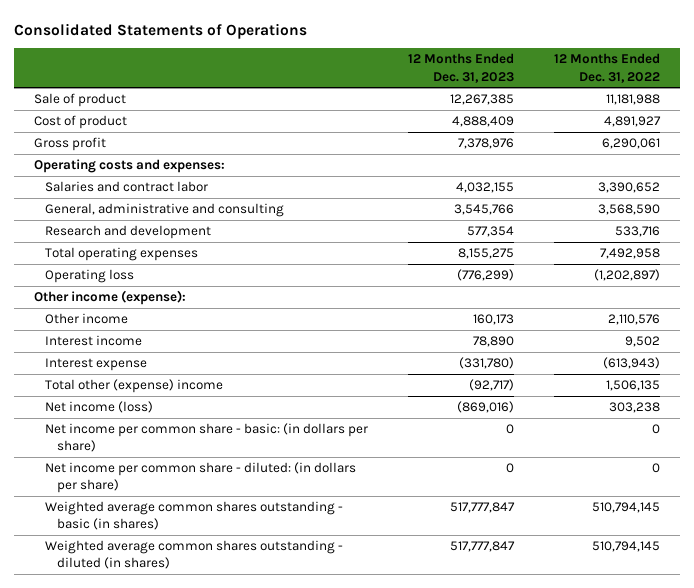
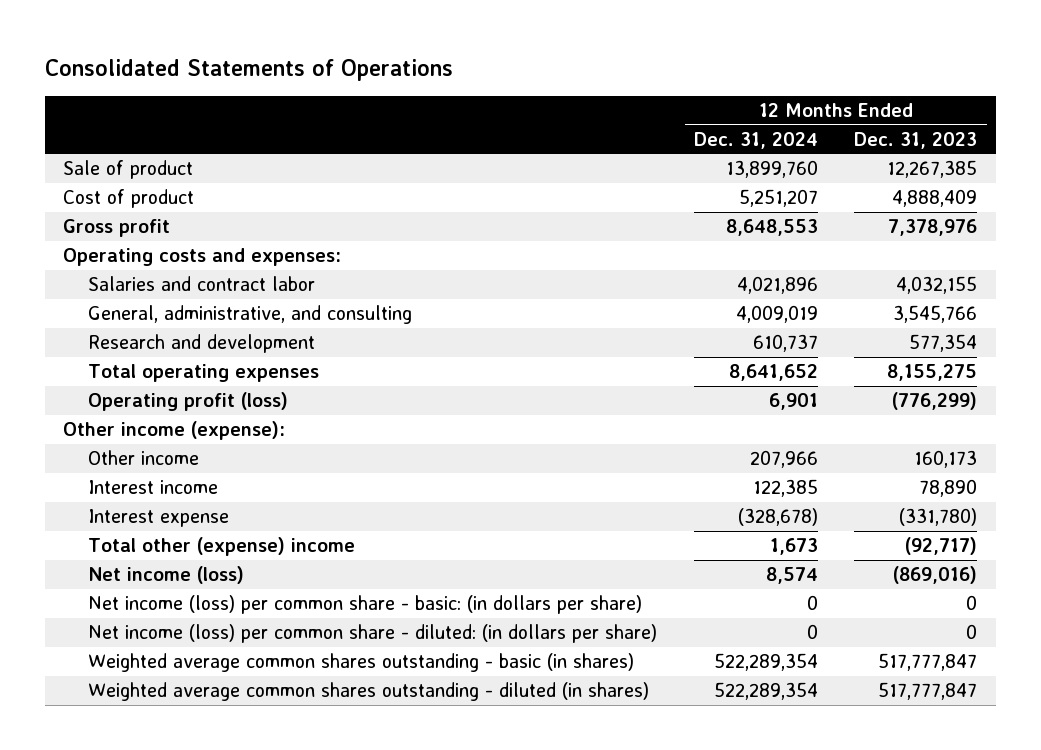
- | 12 Months Ended Dec. 31, 2023 | 12 Months Ended Dec. 31, 2022
+ | 12 Months Ended Dec. 31, 2024 | 12 Months Ended Dec. 31, 2023
- General, administrative and consulting | 3,545,766 | 3,568,590
+ General, administrative, and consulting | 4,009,019 | 3,545,766
- Operating loss | (776,299) | (1,202,897)
+ Operating profit (loss) | 6,901 | (776,299)
- Net income per common share - basic: (in dollars per share) | 0 | 0
- Net income per common share - diluted: (in dollars per share) | 0 | 0
+ Net income (loss) per common share - basic: (in dollars per share) | 0 | 0
+ Net income (loss) per common share - diluted: (in dollars per share) | 0 | 0

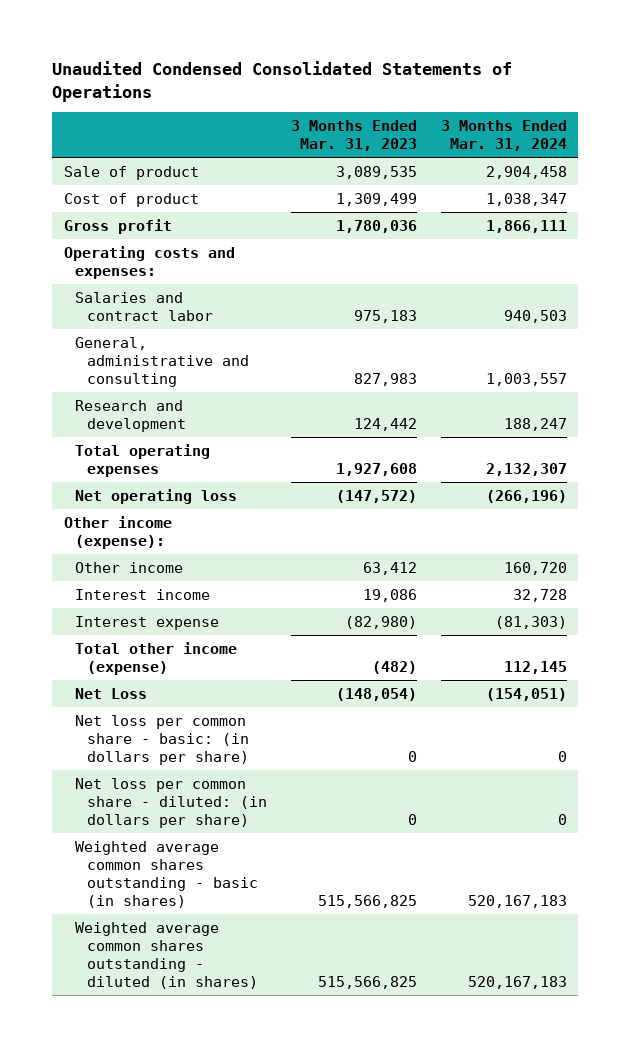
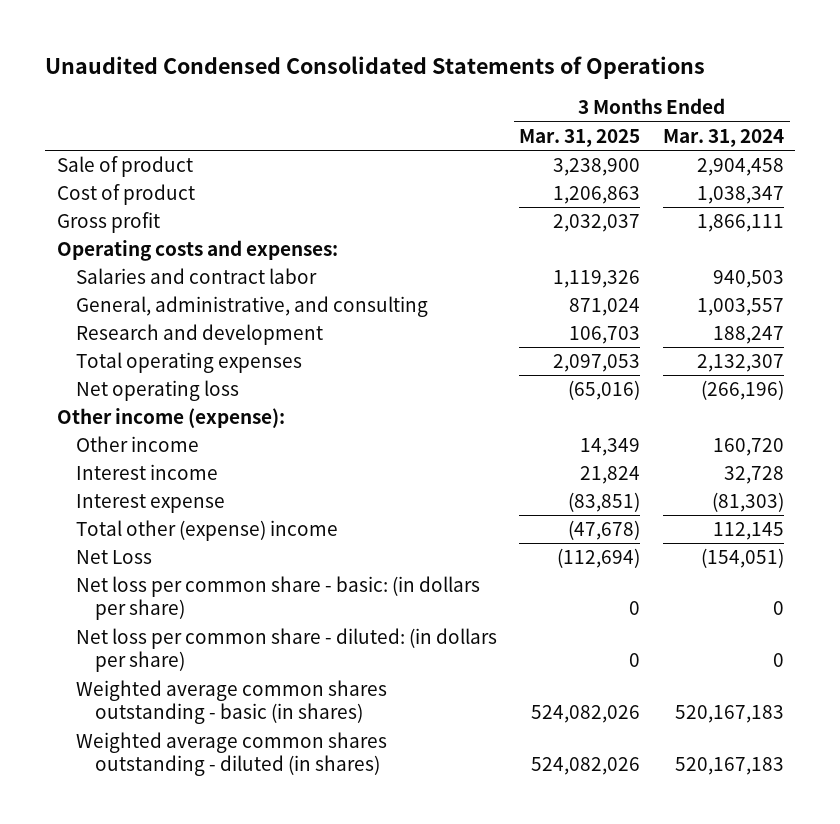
- | 3 Months Ended Mar. 31, 2023 | 3 Months Ended Mar. 31, 2024
+ | 3 Months Ended Mar. 31, 2025 | 3 Months Ended Mar. 31, 2024
- General, administrative and consulting | 827,983 | 1,003,557
+ General, administrative, and consulting | 871,024 | 1,003,557
- Total other income (expense) | (482) | 112,145
+ Total other (expense) income | (47,678) | 112,145

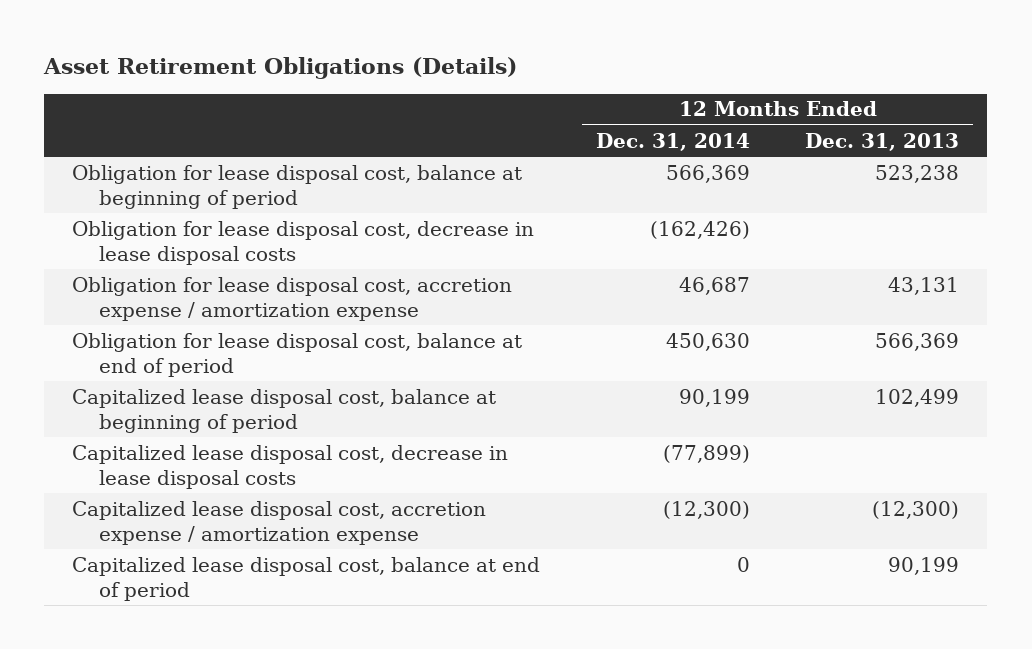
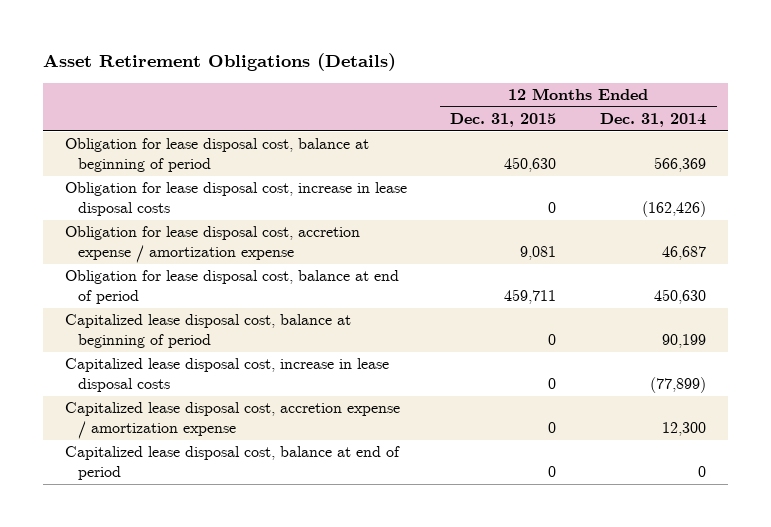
- | 12 Months Ended Dec. 31, 2014 | 12 Months Ended Dec. 31, 2013
+ | 12 Months Ended Dec. 31, 2015 | 12 Months Ended Dec. 31, 2014
- Obligation for lease disposal cost, decrease in lease disposal costs | (162,426) |
+ Obligation for lease disposal cost, increase in lease disposal costs | 0 | (162,426)
- Capitalized lease disposal cost, decrease in lease disposal costs | (77,899) |
- Capitalized lease disposal cost, accretion expense / amortization expense | (12,300) | (12,300)
+ Capitalized lease disposal cost, increase in lease disposal costs | 0 | (77,899)
+ Capitalized lease disposal cost, accretion expense / amortization expense | 0 | 12,300

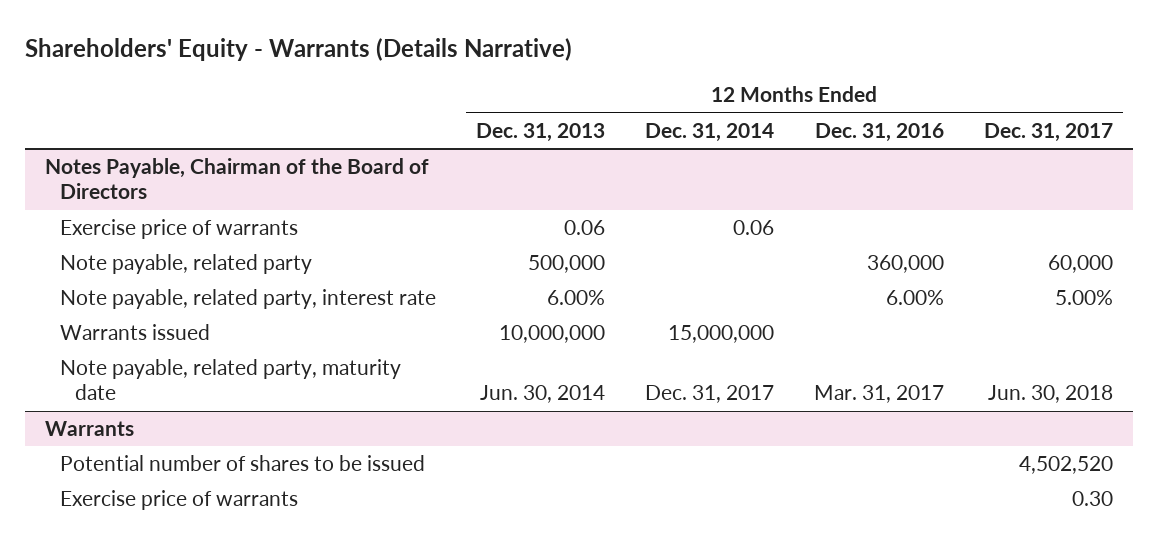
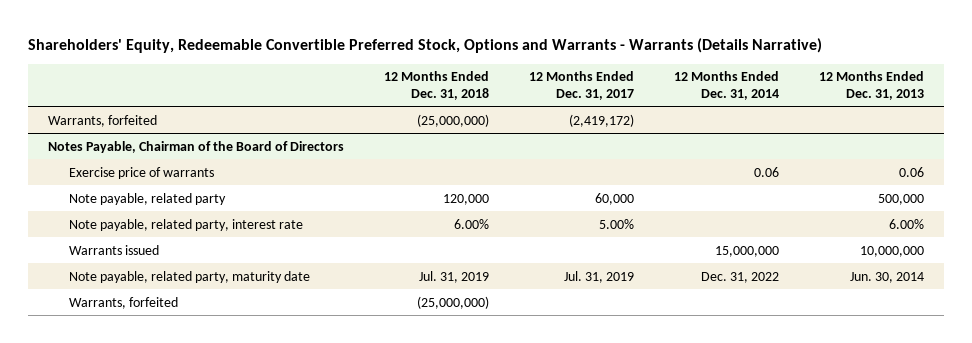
- Shareholders' Equity - Warrants (Details Narrative)
+ Shareholders' Equity, Redeemable Convertible Preferred Stock, Options and Warrants - Warrants (Details Narrative)
- | 12 Months Ended Dec. 31, 2013 | 12 Months Ended Dec. 31, 2014 | 12 Months Ended Dec. 31, 2016 | 12 Months Ended Dec. 31, 2017
+ | 12 Months Ended Dec. 31, 2018 | 12 Months Ended Dec. 31, 2017 | 12 Months Ended Dec. 31, 2014 | 12 Months Ended Dec. 31, 2013
+ Warrants, forfeited | (25,000,000) | (2,419,172) | |
@ Notes Payable, Chairman of the Board of Directors
- Note payable, related party, maturity date | Jun. 30, 2014 | Dec. 31, 2017 | Mar. 31, 2017 | Jun. 30, 2018
- Warrants
- Potential number of shares to be issued | | | | 4,502,520
- Exercise price of warrants | | | | 0.30
@ Notes Payable, Chairman of the Board of Directors
+ Note payable, related party, maturity date | Jul. 31, 2019 | Jul. 31, 2019 | Dec. 31, 2022 | Jun. 30, 2014
+ Warrants, forfeited | (25,000,000) | | |

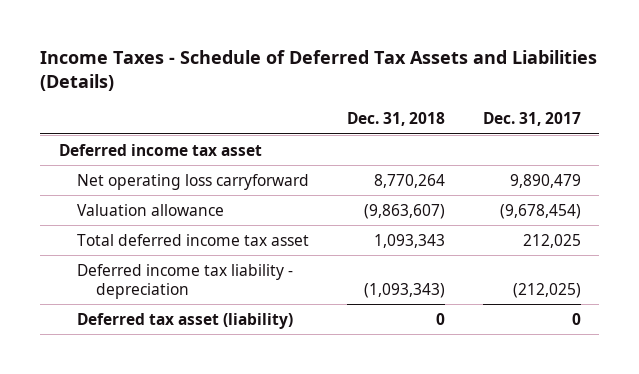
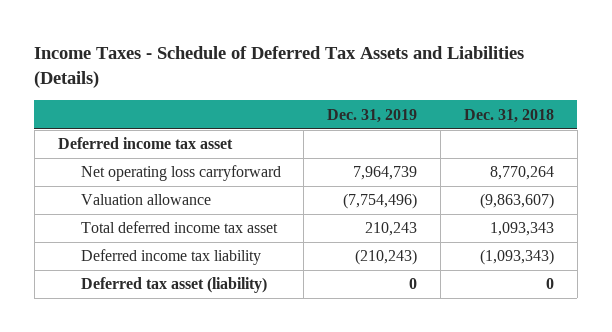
- | Dec. 31, 2018 | Dec. 31, 2017
+ | Dec. 31, 2019 | Dec. 31, 2018
- Deferred income tax liability - depreciation | (1,093,343) | (212,025)
+ Deferred income tax liability | (210,243) | (1,093,343)

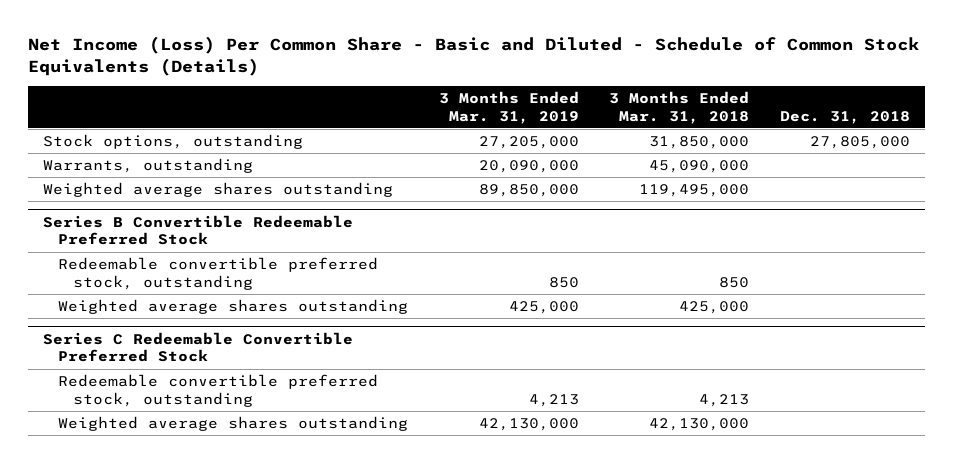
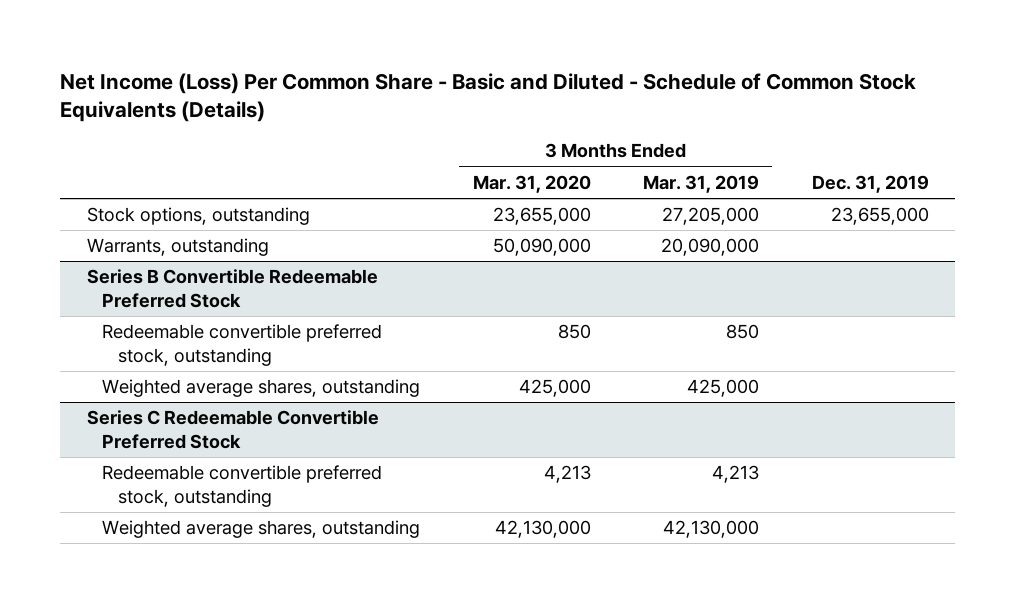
- | 3 Months Ended Mar. 31, 2019 | 3 Months Ended Mar. 31, 2018 | Dec. 31, 2018
+ | 3 Months Ended Mar. 31, 2020 | 3 Months Ended Mar. 31, 2019 | Dec. 31, 2019
- Weighted average shares outstanding | 89,850,000 | 119,495,000 |
@ Series B Convertible Redeemable Preferred Stock
- Weighted average shares outstanding | 425,000 | 425,000 |
+ Weighted average shares, outstanding | 425,000 | 425,000 |
@ Series C Redeemable Convertible Preferred Stock
- Weighted average shares outstanding | 42,130,000 | 42,130,000 |
+ Weighted average shares, outstanding | 42,130,000 | 42,130,000 |

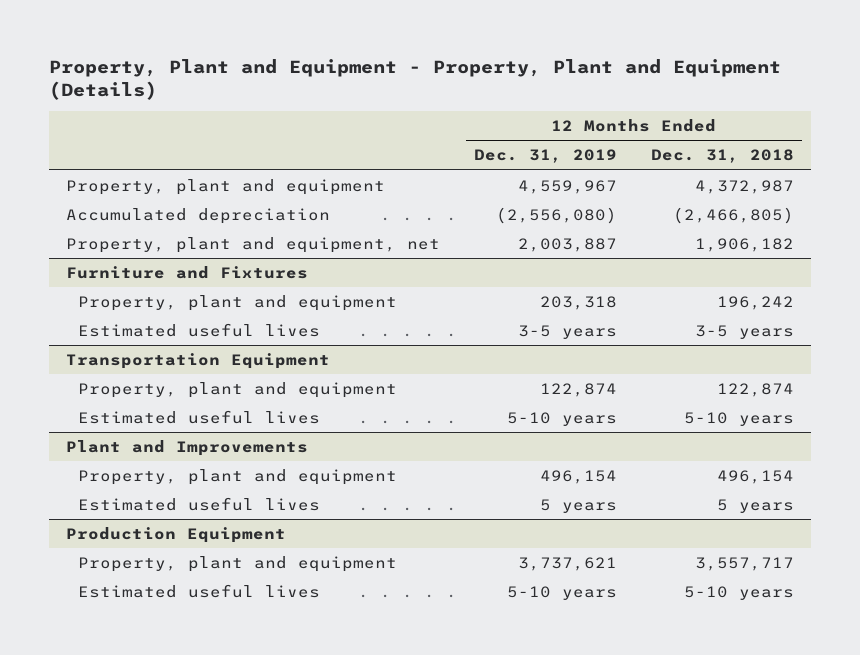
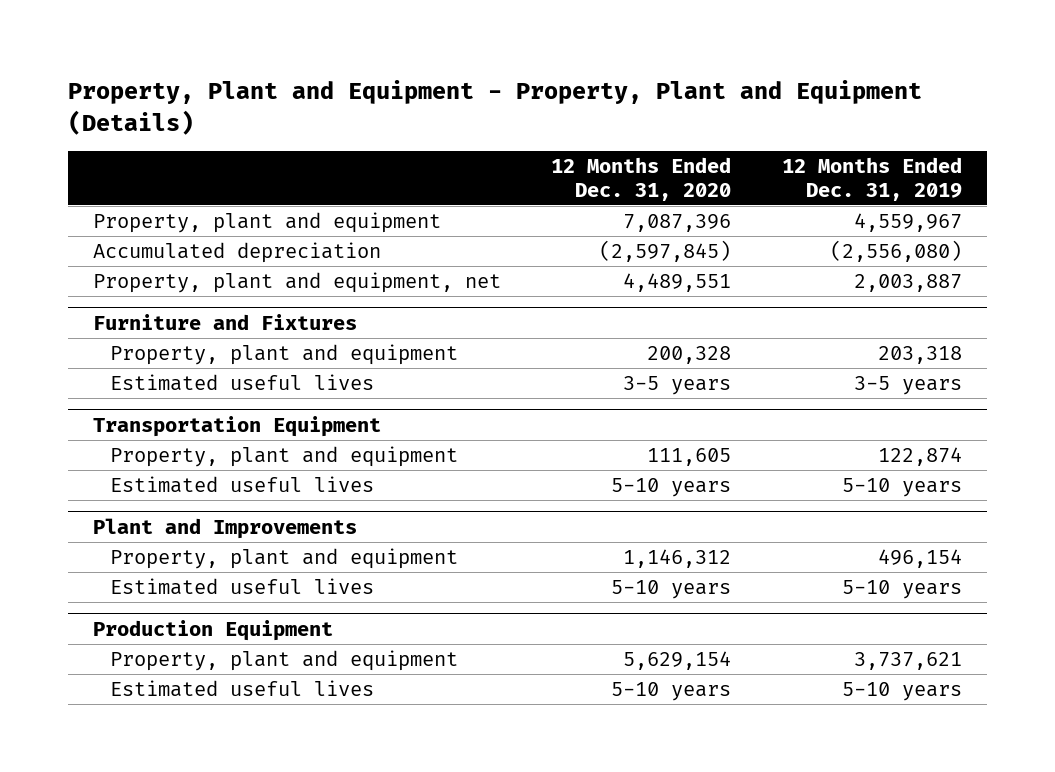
- | 12 Months Ended Dec. 31, 2019 | 12 Months Ended Dec. 31, 2018
+ | 12 Months Ended Dec. 31, 2020 | 12 Months Ended Dec. 31, 2019
@ Plant and Improvements
- Estimated useful lives | 5 years | 5 years
+ Estimated useful lives | 5-10 years | 5-10 years

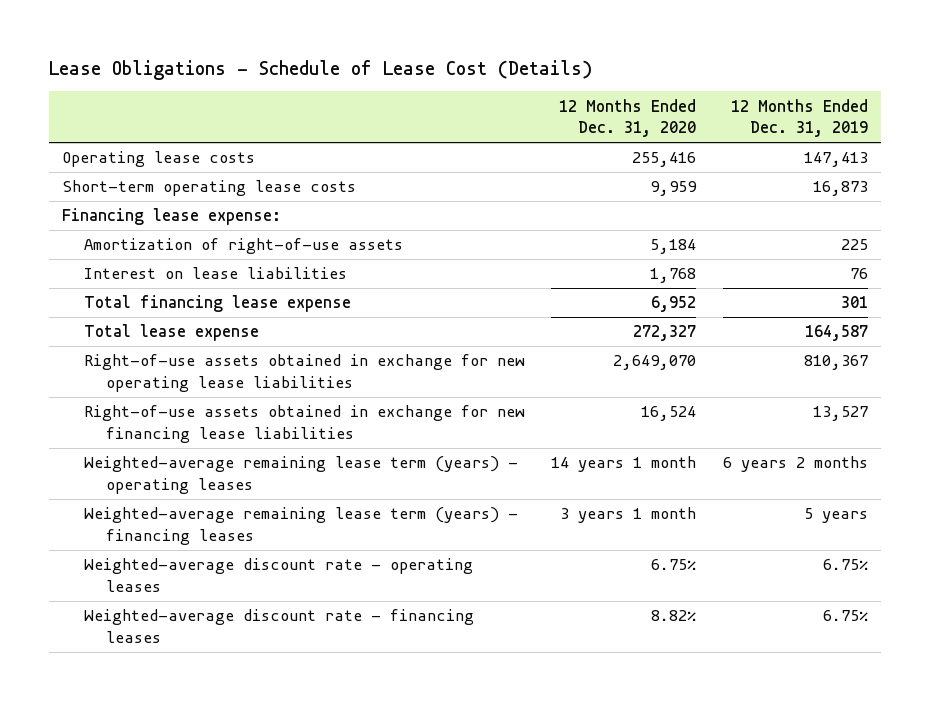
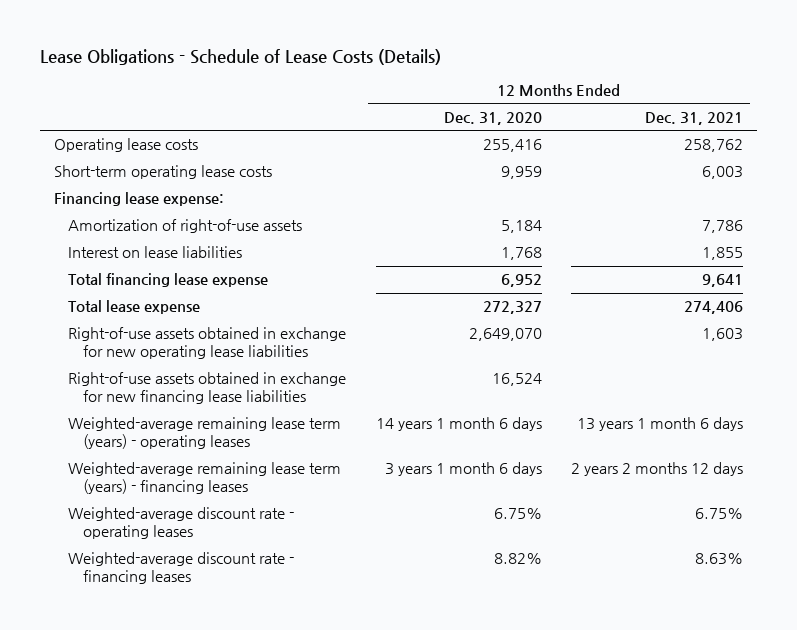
- Lease Obligations - Schedule of Lease Cost (Details)
+ Lease Obligations - Schedule of Lease Costs (Details)
- | 12 Months Ended Dec. 31, 2020 | 12 Months Ended Dec. 31, 2019
+ | 12 Months Ended Dec. 31, 2020 | 12 Months Ended Dec. 31, 2021
- Weighted-average remaining lease term (years) - operating leases | 14 years 1 month | 6 years 2 months
- Weighted-average remaining lease term (years) - financing leases | 3 years 1 month | 5 years
+ Weighted-average remaining lease term (years) - operating leases | 14 years 1 month 6 days | 13 years 1 month 6 days
+ Weighted-average remaining lease term (years) - financing leases | 3 years 1 month 6 days | 2 years 2 months 12 days

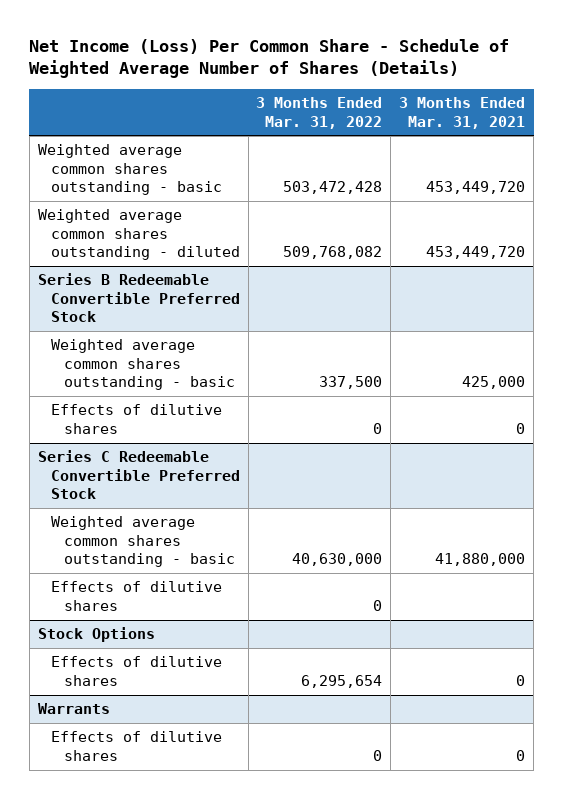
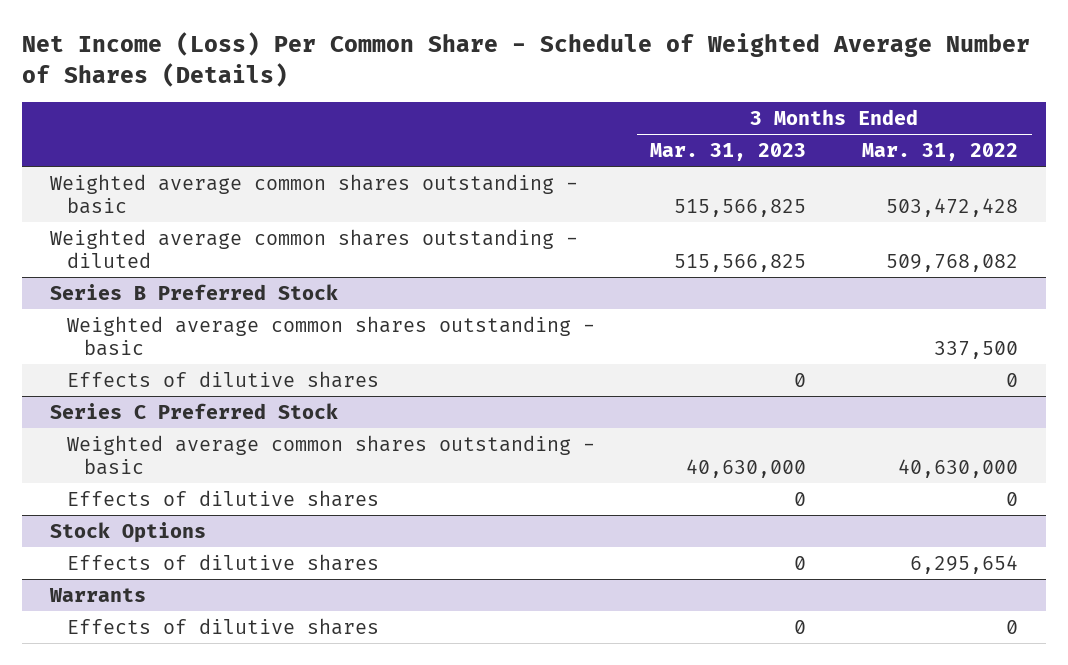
- | 3 Months Ended Mar. 31, 2022 | 3 Months Ended Mar. 31, 2021
+ | 3 Months Ended Mar. 31, 2023 | 3 Months Ended Mar. 31, 2022
- Series B Redeemable Convertible Preferred Stock
+ Series B Preferred Stock
- Series C Redeemable Convertible Preferred Stock
+ Series C Preferred Stock

